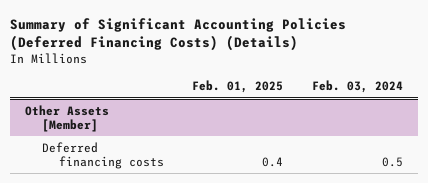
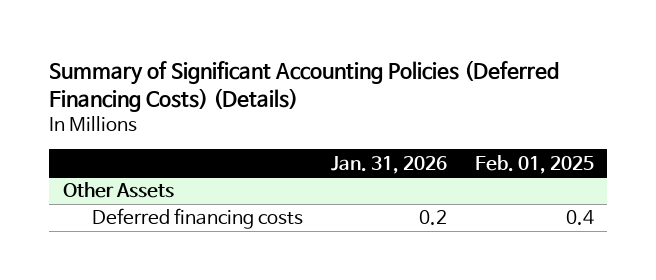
- | Feb. 01, 2025 | Feb. 03, 2024
+ | Jan. 31, 2026 | Feb. 01, 2025
- Other Assets [Member]
+ Other Assets

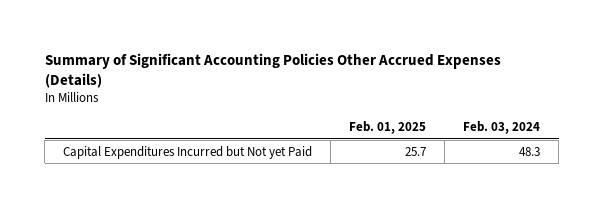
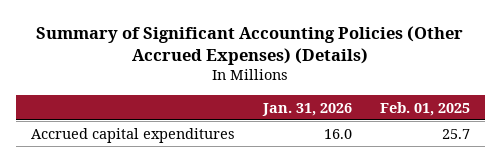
- Summary of Significant Accounting Policies Other Accrued Expenses (Details)
+ Summary of Significant Accounting Policies (Other Accrued Expenses) (Details)
- | Feb. 01, 2025 | Feb. 03, 2024
+ | Jan. 31, 2026 | Feb. 01, 2025
- Capital Expenditures Incurred but Not yet Paid | 25.7 | 48.3
+ Accrued capital expenditures | 16.0 | 25.7

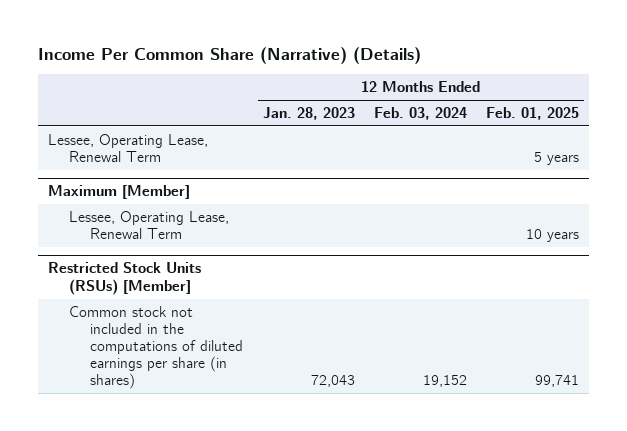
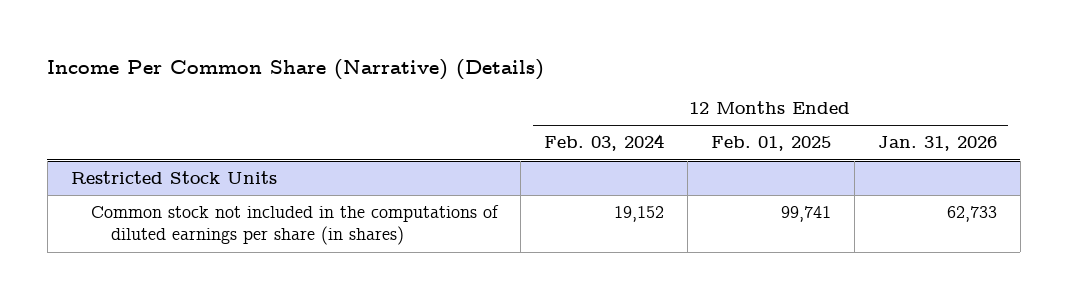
- | 12 Months Ended Jan. 28, 2023 | 12 Months Ended Feb. 03, 2024 | 12 Months Ended Feb. 01, 2025
+ | 12 Months Ended Feb. 03, 2024 | 12 Months Ended Feb. 01, 2025 | 12 Months Ended Jan. 31, 2026
- Lessee, Operating Lease, Renewal Term | | | 5 years
- Maximum [Member]
- Lessee, Operating Lease, Renewal Term | | | 10 years
- Restricted Stock Units (RSUs) [Member]
+ Restricted Stock Units

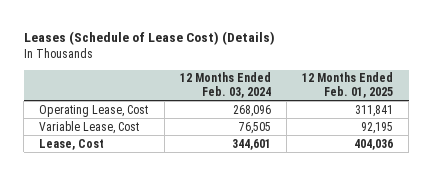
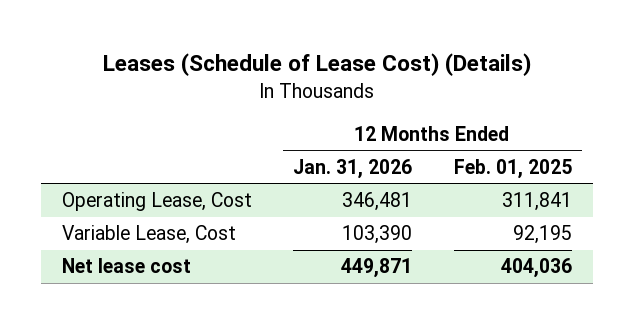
- | 12 Months Ended Feb. 03, 2024 | 12 Months Ended Feb. 01, 2025
+ | 12 Months Ended Jan. 31, 2026 | 12 Months Ended Feb. 01, 2025
- Lease, Cost | 344,601 | 404,036
+ Net lease cost | 449,871 | 404,036

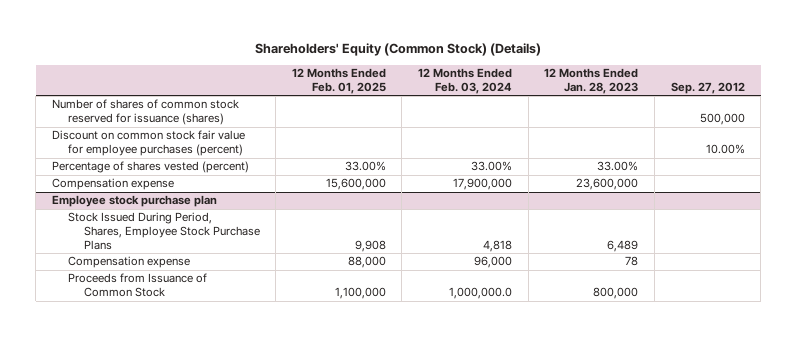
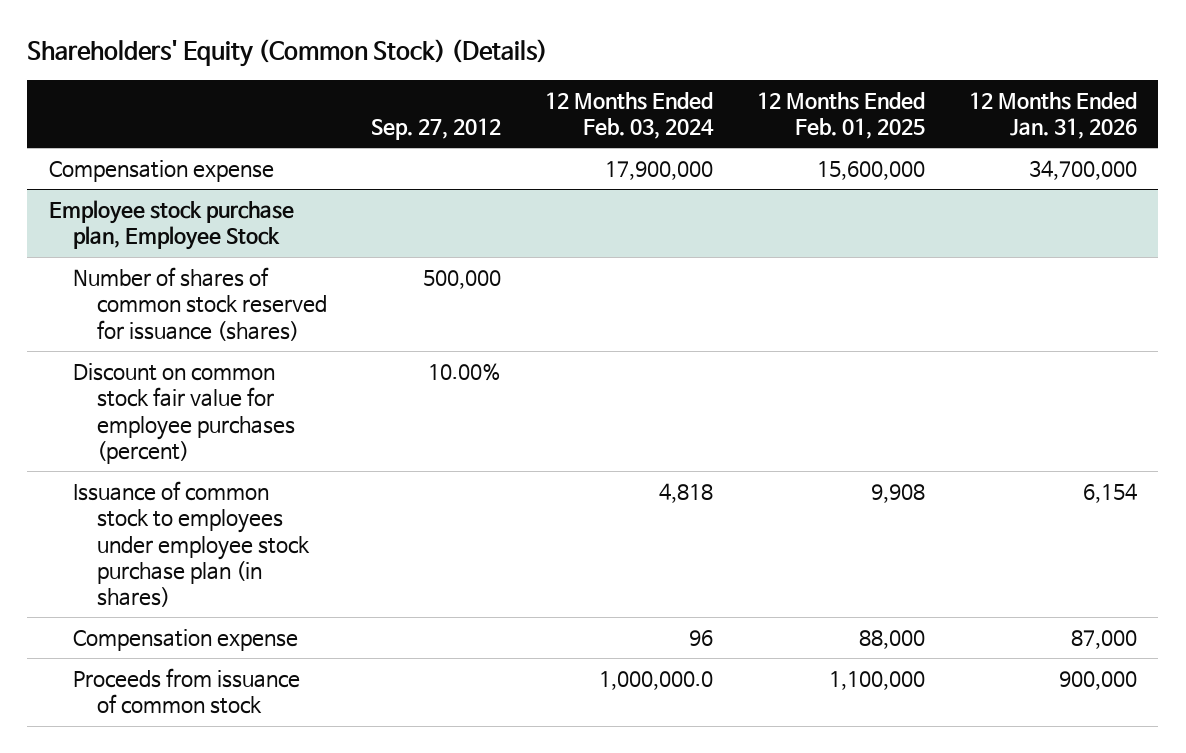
- | 12 Months Ended Feb. 01, 2025 | 12 Months Ended Feb. 03, 2024 | 12 Months Ended Jan. 28, 2023 | Sep. 27, 2012
+ | Sep. 27, 2012 | 12 Months Ended Feb. 03, 2024 | 12 Months Ended Feb. 01, 2025 | 12 Months Ended Jan. 31, 2026
moved up: Compensation expense | | 17,900,000 | 15,600,000 | 34,700,000
+ Employee stock purchase plan, Employee Stock
- Percentage of shares vested (percent) | 33.00% | 33.00% | 33.00% |
- Employee stock purchase plan
- Stock Issued During Period, Shares, Employee Stock Purchase Plans | 9,908 | 4,818 | 6,489 |
- Compensation expense | 88,000 | 96,000 | 78 |
- Proceeds from Issuance of Common Stock | 1,100,000 | 1,000,000.0 | 800,000 |
+ Issuance of common stock to employees under employee stock purchase plan (in shares) | | 4,818 | 9,908 | 6,154
+ Compensation expense | | 96 | 88,000 | 87,000
+ Proceeds from issuance of common stock | | 1,000,000.0 | 1,100,000 | 900,000

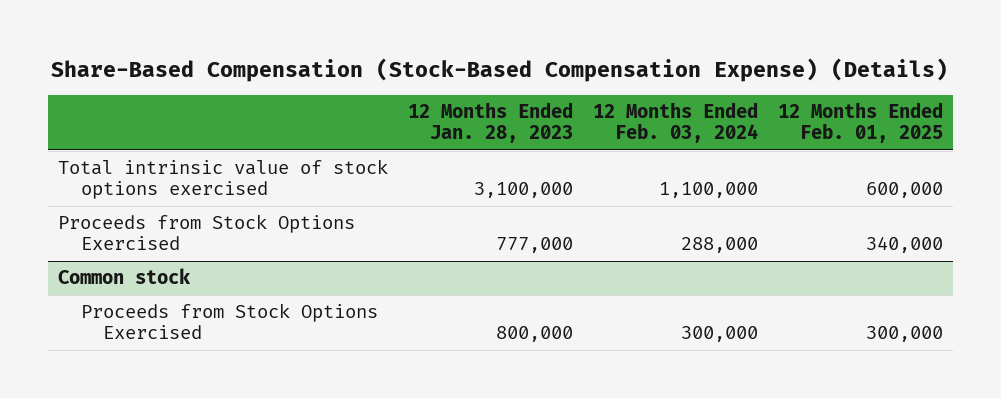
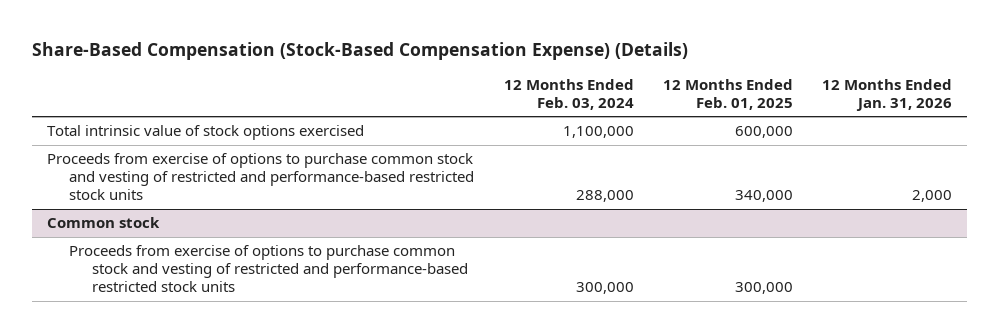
- | 12 Months Ended Jan. 28, 2023 | 12 Months Ended Feb. 03, 2024 | 12 Months Ended Feb. 01, 2025
+ | 12 Months Ended Feb. 03, 2024 | 12 Months Ended Feb. 01, 2025 | 12 Months Ended Jan. 31, 2026
- Proceeds from Stock Options Exercised | 777,000 | 288,000 | 340,000
+ Proceeds from exercise of options to purchase common stock and vesting of restricted and performance-based restricted stock units | 288,000 | 340,000 | 2,000
@ Common stock
- Proceeds from Stock Options Exercised | 800,000 | 300,000 | 300,000
+ Proceeds from exercise of options to purchase common stock and vesting of restricted and performance-based restricted stock units | 300,000 | 300,000 |

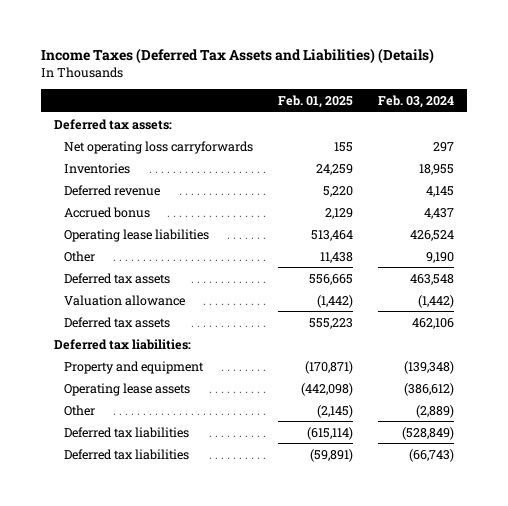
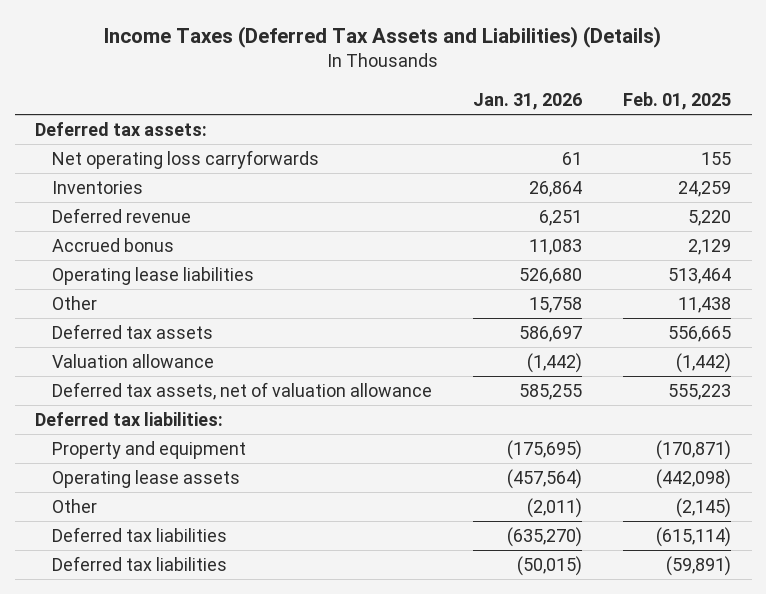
- | Feb. 01, 2025 | Feb. 03, 2024
+ | Jan. 31, 2026 | Feb. 01, 2025
- Deferred tax assets | 555,223 | 462,106
+ Deferred tax assets, net of valuation allowance | 585,255 | 555,223

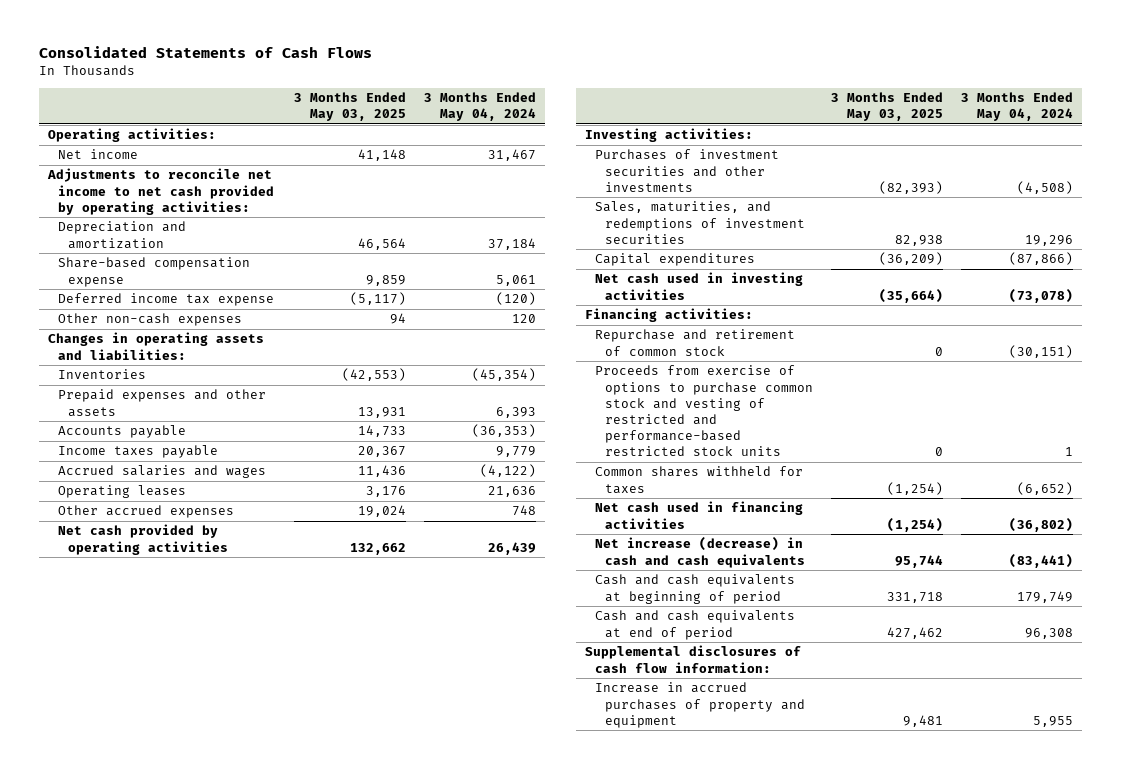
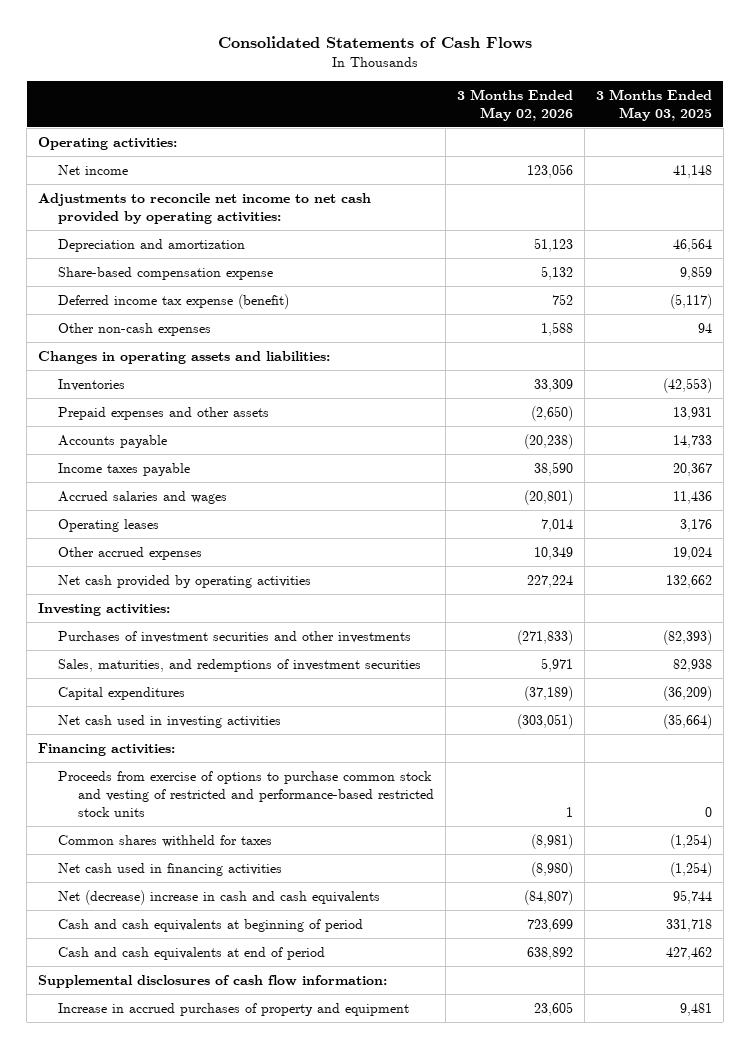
- | 3 Months Ended May 03, 2025 | 3 Months Ended May 04, 2024
+ | 3 Months Ended May 02, 2026 | 3 Months Ended May 03, 2025
- Deferred income tax expense | (5,117) | (120)
+ Deferred income tax expense (benefit) | 752 | (5,117)
- Repurchase and retirement of common stock | 0 | (30,151)
- Net increase (decrease) in cash and cash equivalents | 95,744 | (83,441)
+ Net (decrease) increase in cash and cash equivalents | (84,807) | 95,744

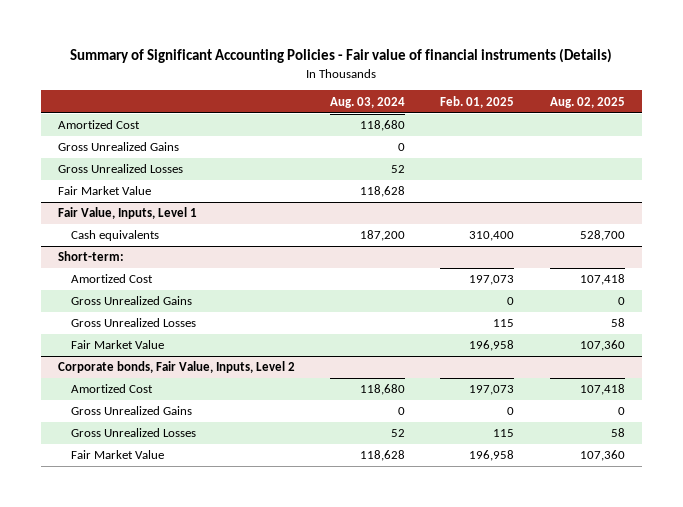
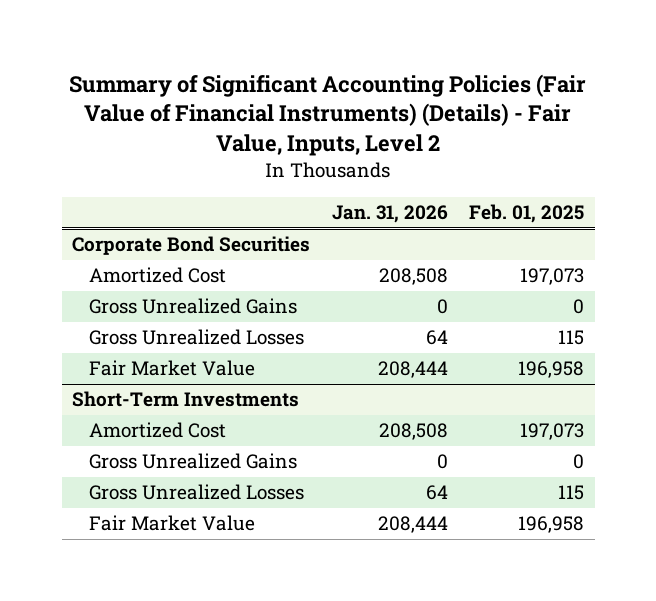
- Summary of Significant Accounting Policies - Fair value of financial instruments (Details)
+ Summary of Significant Accounting Policies (Fair Value of Financial Instruments) (Details) - Fair Value, Inputs, Level 2
- | Aug. 03, 2024 | Feb. 01, 2025 | Aug. 02, 2025
+ | Jan. 31, 2026 | Feb. 01, 2025
- Amortized Cost | 118,680 | |
- Gross Unrealized Gains | 0 | |
- Gross Unrealized Losses | 52 | |
- Fair Market Value | 118,628 | |
- Fair Value, Inputs, Level 1
- Cash equivalents | 187,200 | 310,400 | 528,700
- Short-term:
+ Corporate Bond Securities
- Corporate bonds, Fair Value, Inputs, Level 2
+ Short-Term Investments

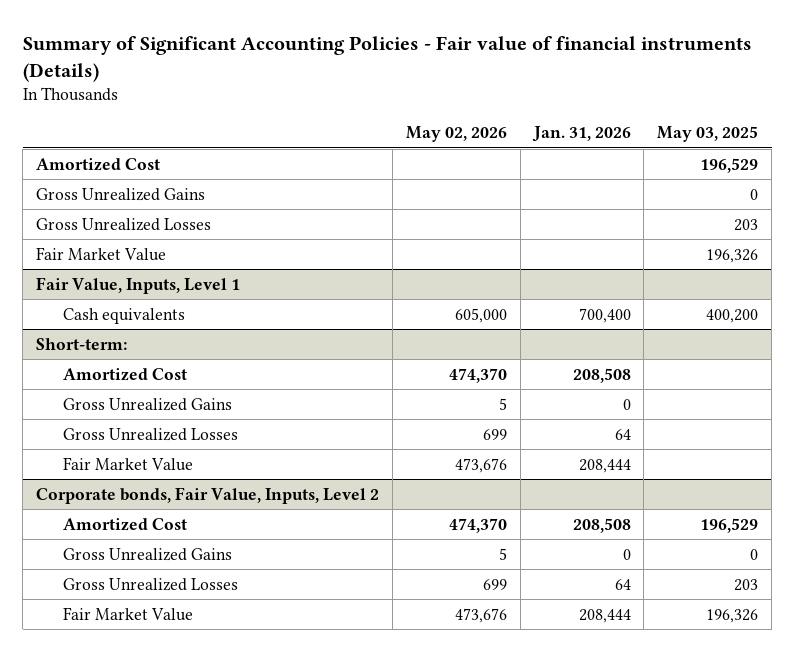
- Summary of Significant Accounting Policies (Fair Value of Financial Instruments) (Details) - Fair Value, Inputs, Level 2
+ Summary of Significant Accounting Policies - Fair value of financial instruments (Details)
- | Jan. 31, 2026 | Feb. 01, 2025
+ | May 02, 2026 | Jan. 31, 2026 | May 03, 2025
- Corporate Bond Securities
+ Amortized Cost | | | 196,529
+ Gross Unrealized Gains | | | 0
+ Gross Unrealized Losses | | | 203
+ Fair Market Value | | | 196,326
+ Fair Value, Inputs, Level 1
+ Cash equivalents | 605,000 | 700,400 | 400,200
+ Short-term:
- Short-Term Investments
+ Corporate bonds, Fair Value, Inputs, Level 2

